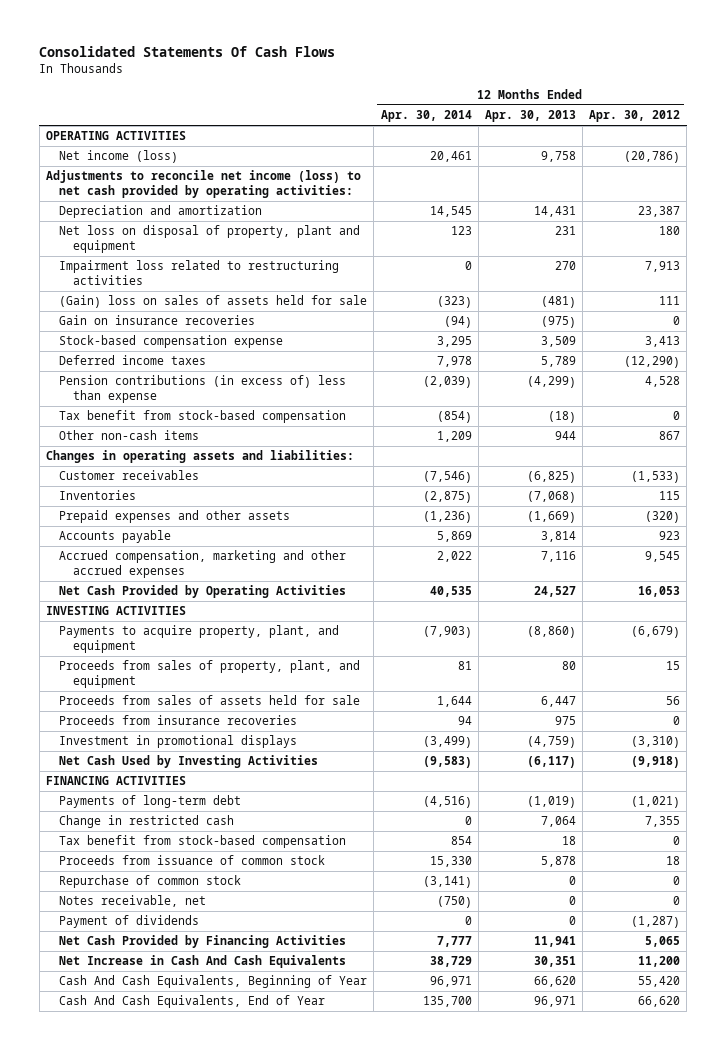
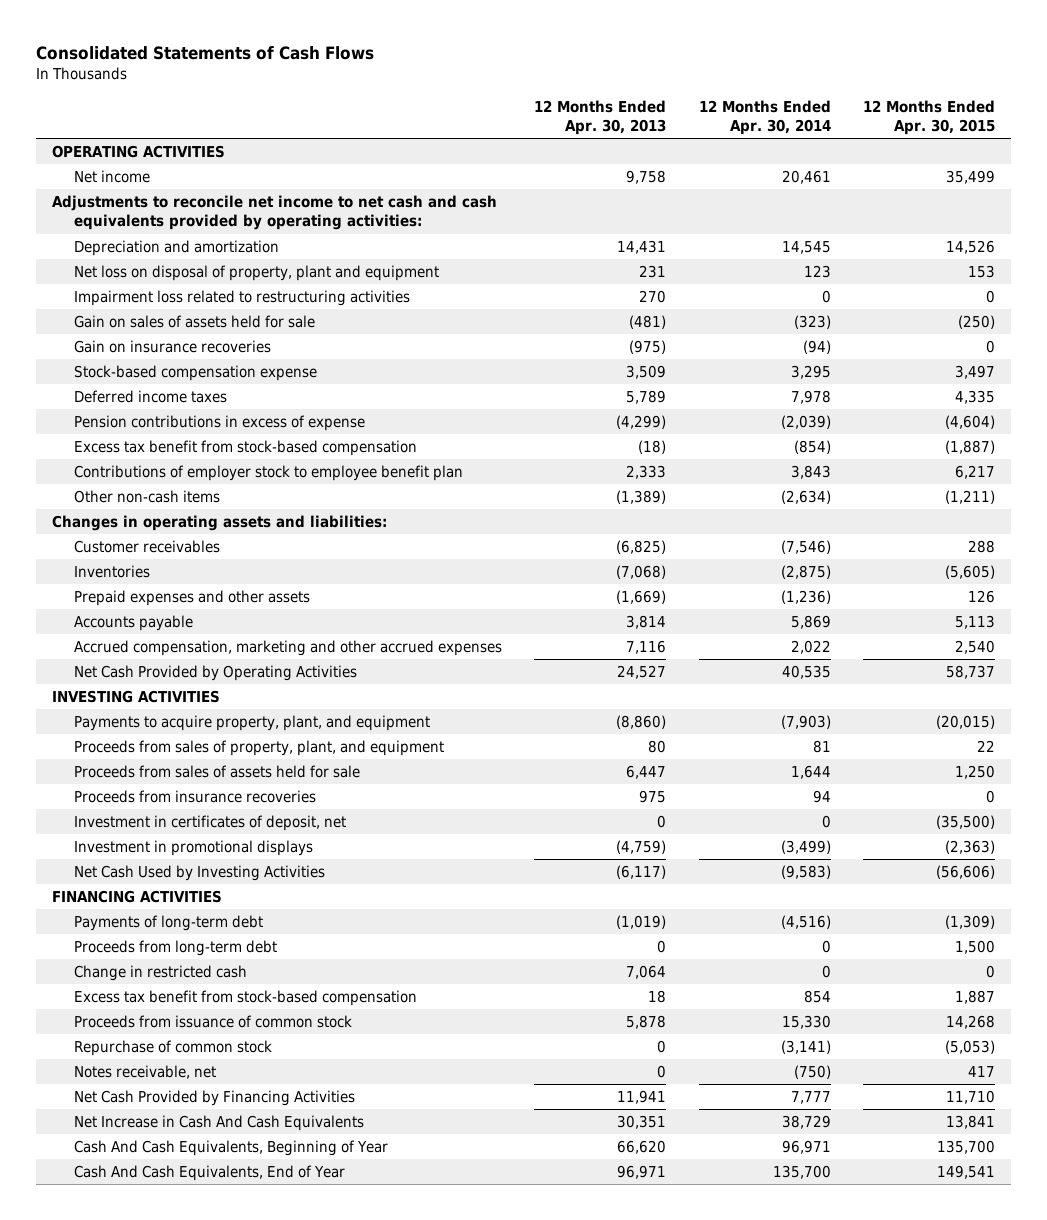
- Consolidated Statements Of Cash Flows
+ Consolidated Statements of Cash Flows
- | 12 Months Ended Apr. 30, 2014 | 12 Months Ended Apr. 30, 2013 | 12 Months Ended Apr. 30, 2012
+ | 12 Months Ended Apr. 30, 2013 | 12 Months Ended Apr. 30, 2014 | 12 Months Ended Apr. 30, 2015
- Net income (loss) | 20,461 | 9,758 | (20,786)
- Adjustments to reconcile net income (loss) to net cash provided by operating activities:
+ Net income | 9,758 | 20,461 | 35,499
+ Adjustments to reconcile net income to net cash and cash equivalents provided by operating activities:
- (Gain) loss on sales of assets held for sale | (323) | (481) | 111
+ Gain on sales of assets held for sale | (481) | (323) | (250)
- Pension contributions (in excess of) less than expense | (2,039) | (4,299) | 4,528
- Tax benefit from stock-based compensation | (854) | (18) | 0
- Other non-cash items | 1,209 | 944 | 867
+ Pension contributions in excess of expense | (4,299) | (2,039) | (4,604)
+ Excess tax benefit from stock-based compensation | (18) | (854) | (1,887)
+ Contributions of employer stock to employee benefit plan | 2,333 | 3,843 | 6,217
+ Other non-cash items | (1,389) | (2,634) | (1,211)
+ Investment in certificates of deposit, net | 0 | 0 | (35,500)
+ Proceeds from long-term debt | 0 | 0 | 1,500
- Tax benefit from stock-based compensation | 854 | 18 | 0
+ Excess tax benefit from stock-based compensation | 18 | 854 | 1,887
- Payment of dividends | 0 | 0 | (1,287)

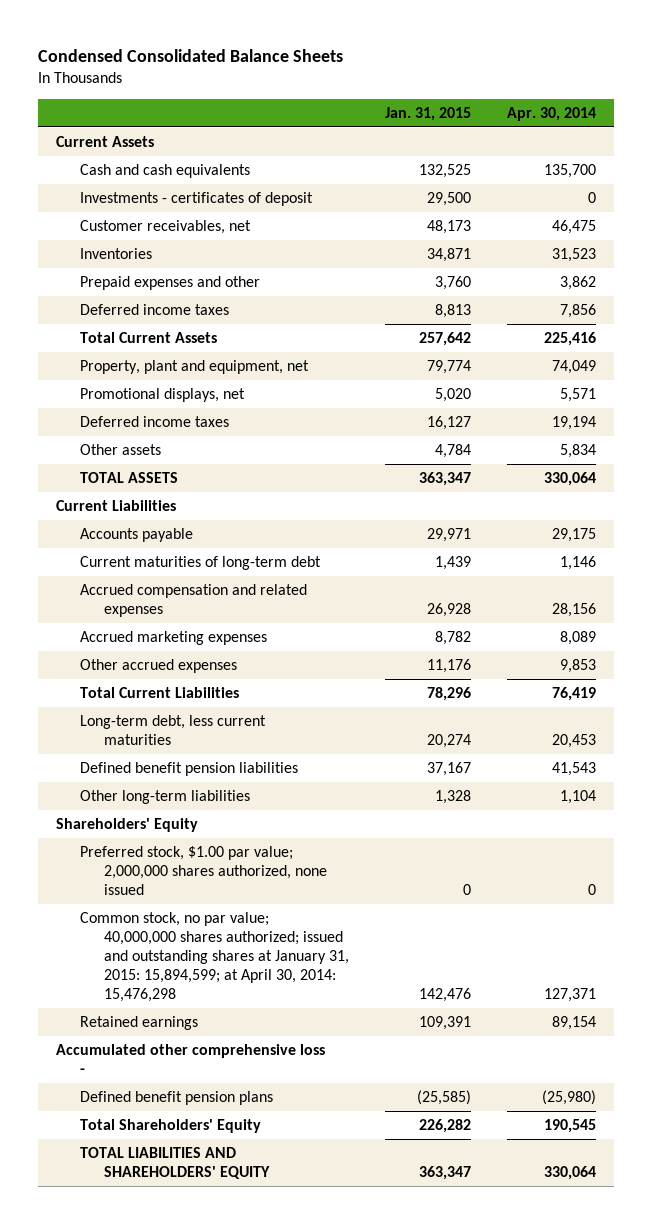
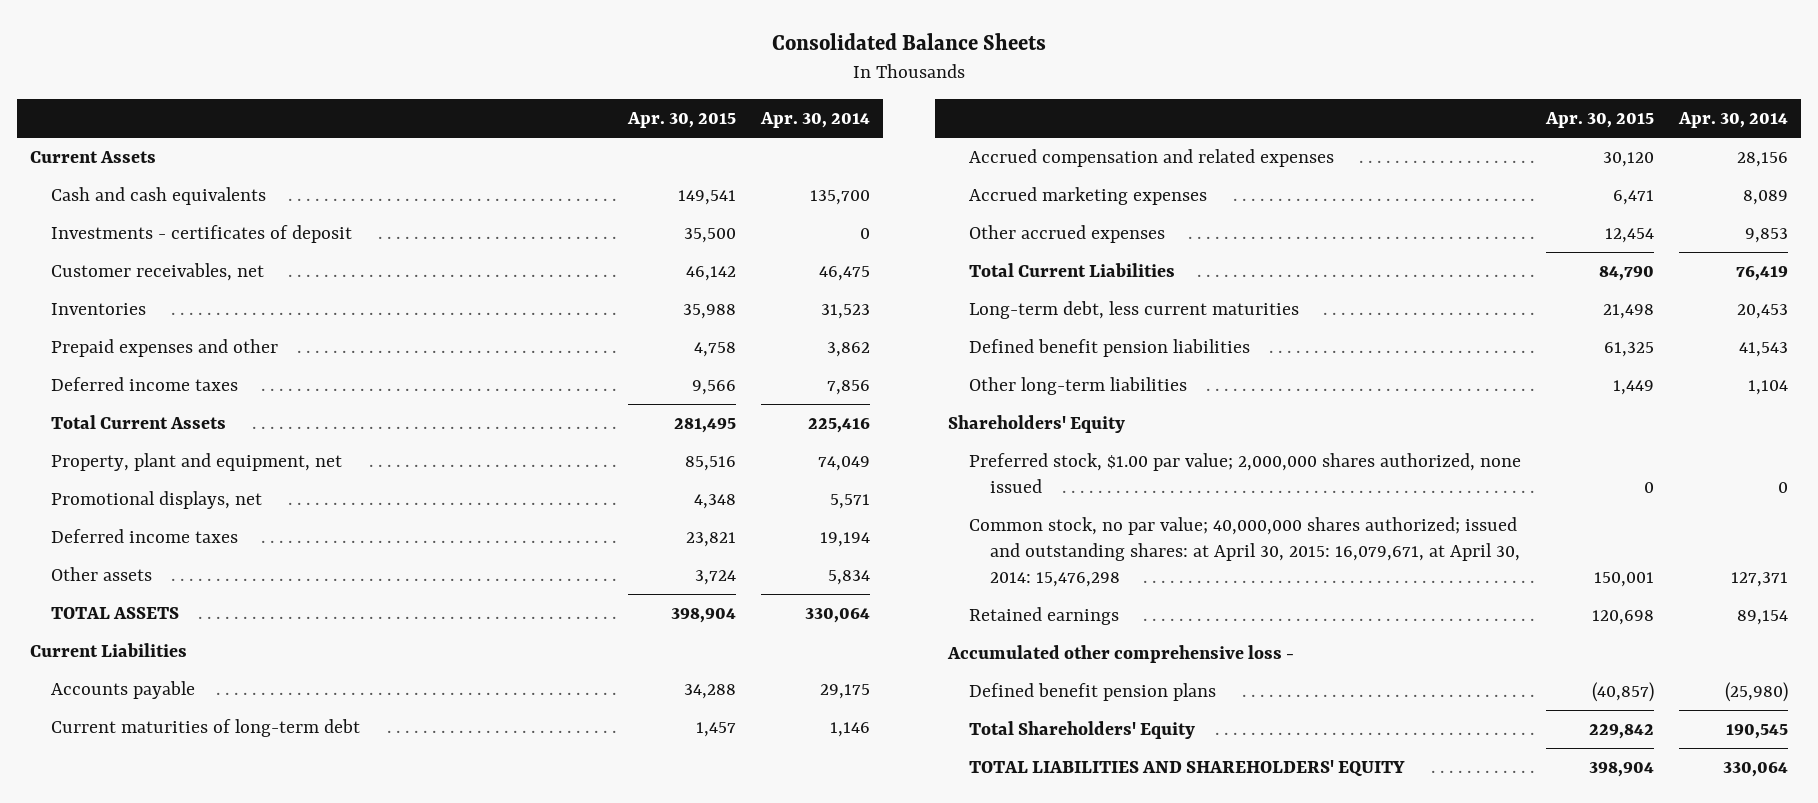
- Condensed Consolidated Balance Sheets
+ Consolidated Balance Sheets
- | Jan. 31, 2015 | Apr. 30, 2014
+ | Apr. 30, 2015 | Apr. 30, 2014
- Common stock, no par value; 40,000,000 shares authorized; issued and outstanding shares at January 31, 2015: 15,894,599; at April 30, 2014: 15,476,298 | 142,476 | 127,371
+ Common stock, no par value; 40,000,000 shares authorized; issued and outstanding shares: at April 30, 2015: 16,079,671, at April 30, 2014: 15,476,298 | 150,001 | 127,371

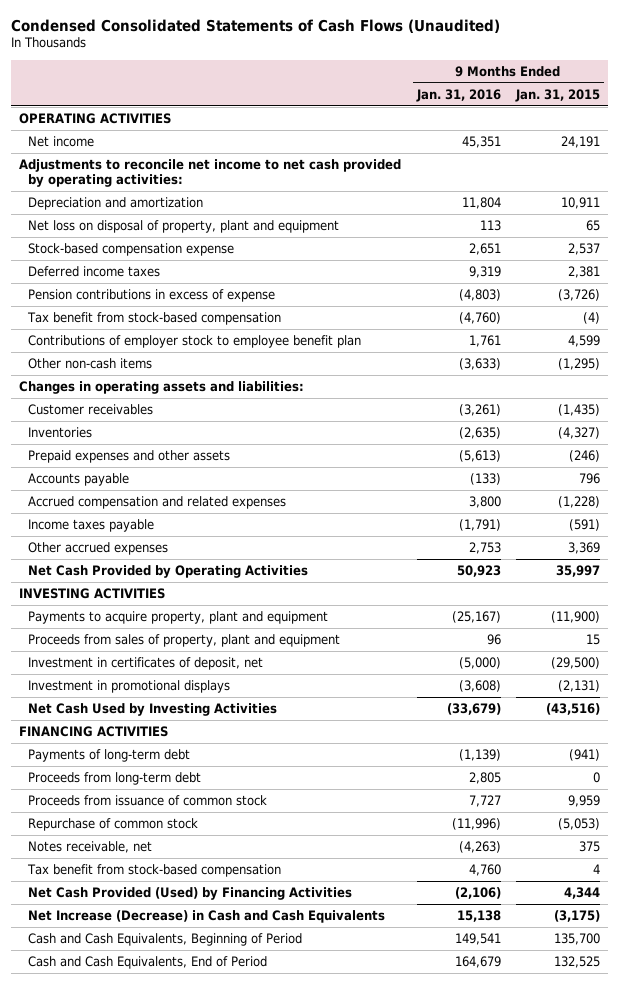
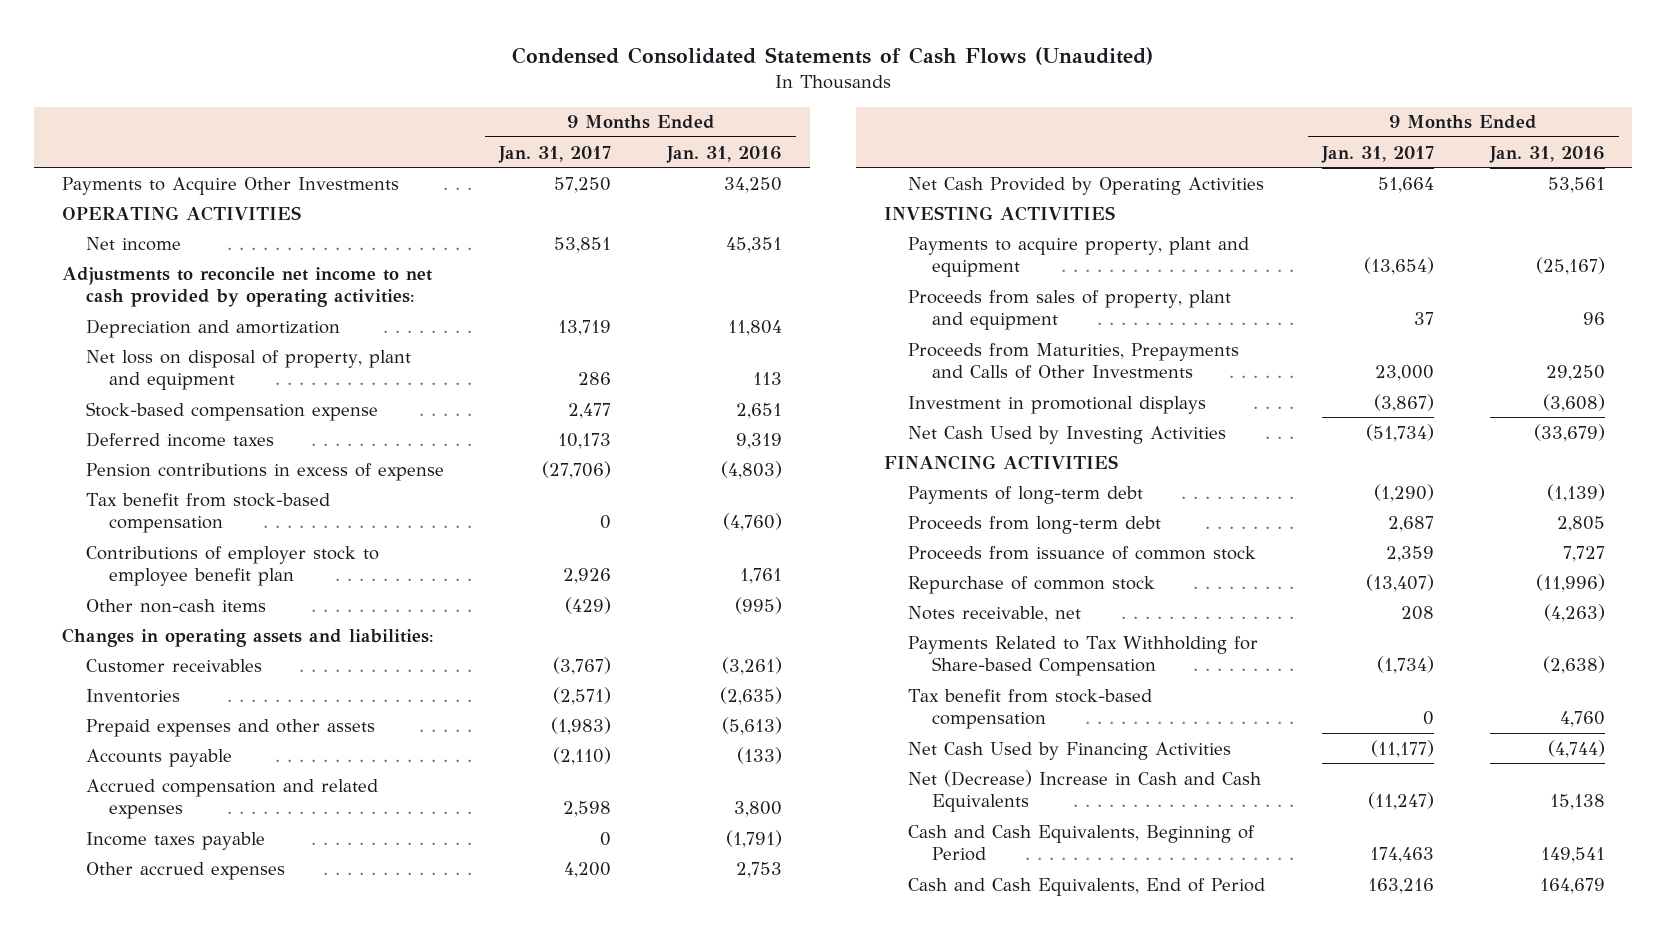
- | 9 Months Ended Jan. 31, 2016 | 9 Months Ended Jan. 31, 2015
+ | 9 Months Ended Jan. 31, 2017 | 9 Months Ended Jan. 31, 2016
+ Payments to Acquire Other Investments | 57,250 | 34,250
- Other non-cash items | (3,633) | (1,295)
+ Other non-cash items | (429) | (995)
- Net Cash Provided by Operating Activities | 50,923 | 35,997
+ Net Cash Provided by Operating Activities | 51,664 | 53,561
- Investment in certificates of deposit, net | (5,000) | (29,500)
+ Proceeds from Maturities, Prepayments and Calls of Other Investments | 23,000 | 29,250
+ Payments Related to Tax Withholding for Share-based Compensation | (1,734) | (2,638)
- Net Cash Provided (Used) by Financing Activities | (2,106) | 4,344
- Net Increase (Decrease) in Cash and Cash Equivalents | 15,138 | (3,175)
+ Net Cash Used by Financing Activities | (11,177) | (4,744)
+ Net (Decrease) Increase in Cash and Cash Equivalents | (11,247) | 15,138

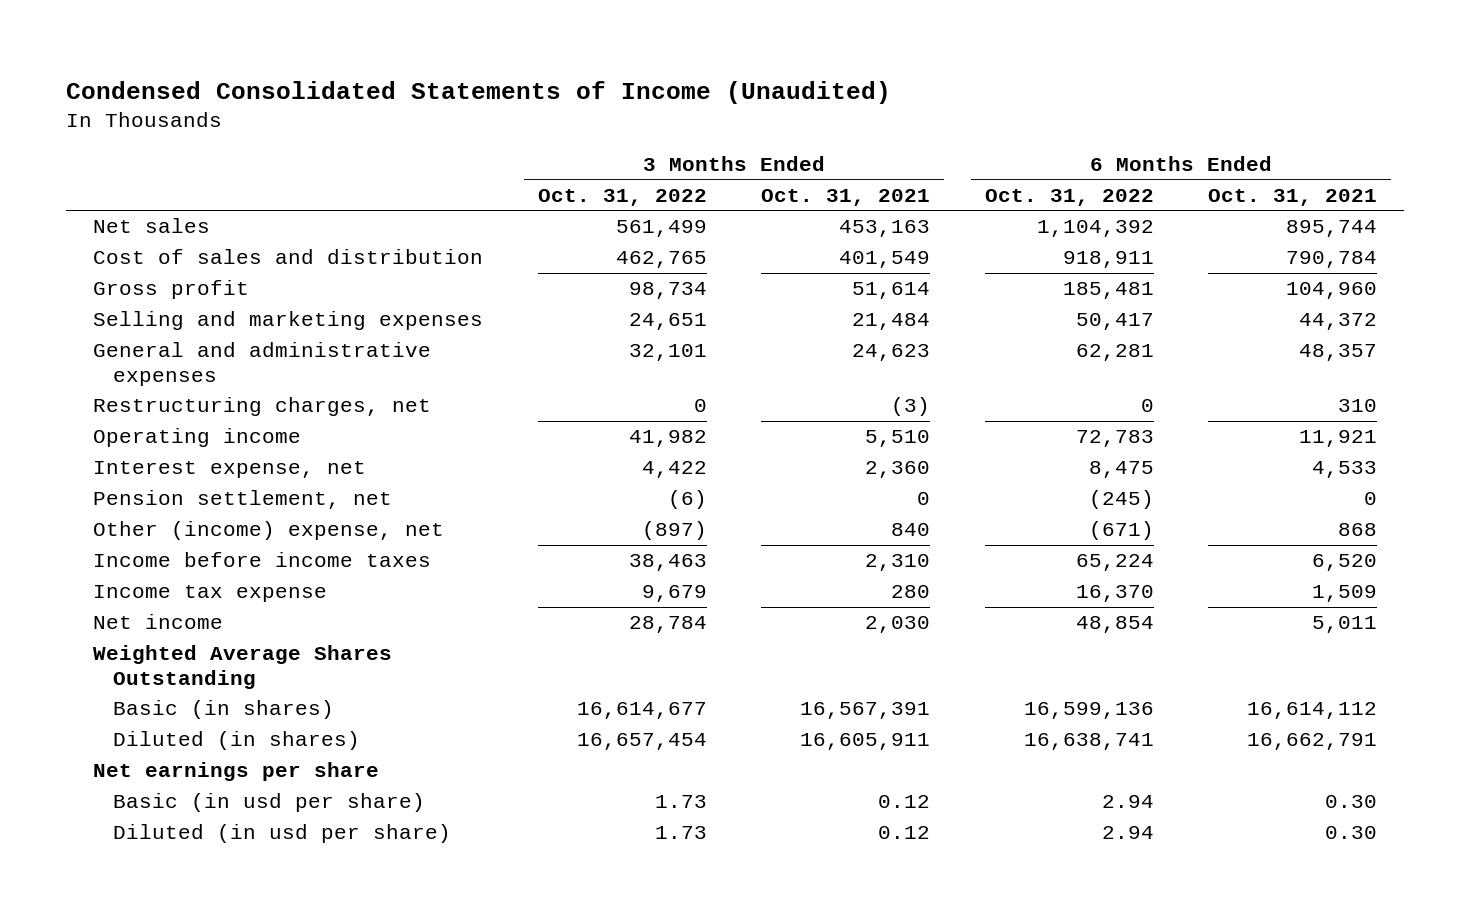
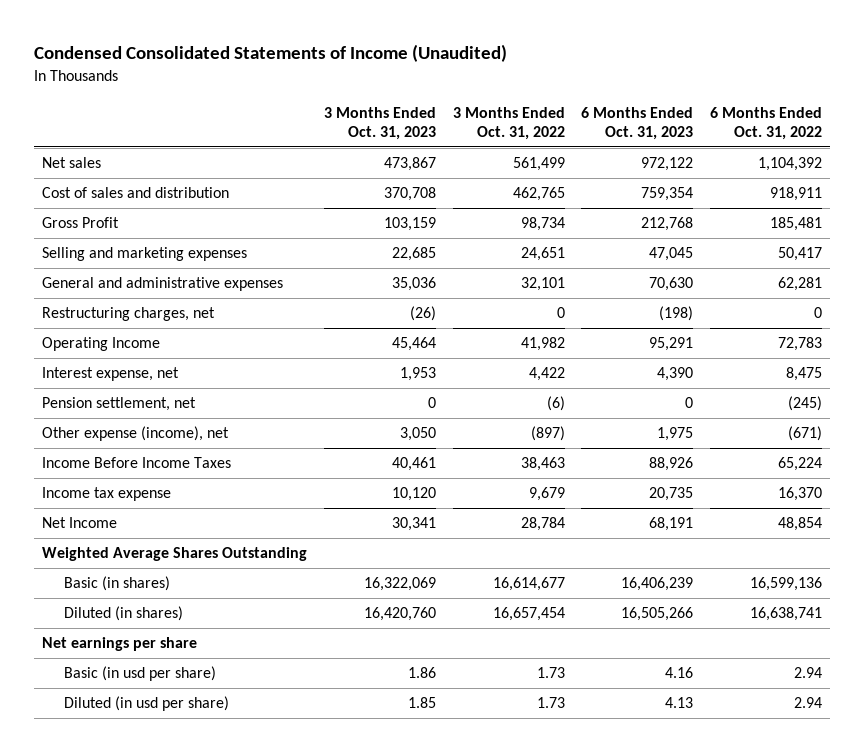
- | 3 Months Ended Oct. 31, 2022 | 3 Months Ended Oct. 31, 2021 | 6 Months Ended Oct. 31, 2022 | 6 Months Ended Oct. 31, 2021
+ | 3 Months Ended Oct. 31, 2023 | 3 Months Ended Oct. 31, 2022 | 6 Months Ended Oct. 31, 2023 | 6 Months Ended Oct. 31, 2022
- Gross profit | 98,734 | 51,614 | 185,481 | 104,960
+ Gross Profit | 103,159 | 98,734 | 212,768 | 185,481
- Operating income | 41,982 | 5,510 | 72,783 | 11,921
+ Operating Income | 45,464 | 41,982 | 95,291 | 72,783
- Other (income) expense, net | (897) | 840 | (671) | 868
- Income before income taxes | 38,463 | 2,310 | 65,224 | 6,520
+ Other expense (income), net | 3,050 | (897) | 1,975 | (671)
+ Income Before Income Taxes | 40,461 | 38,463 | 88,926 | 65,224
- Net income | 28,784 | 2,030 | 48,854 | 5,011
+ Net Income | 30,341 | 28,784 | 68,191 | 48,854

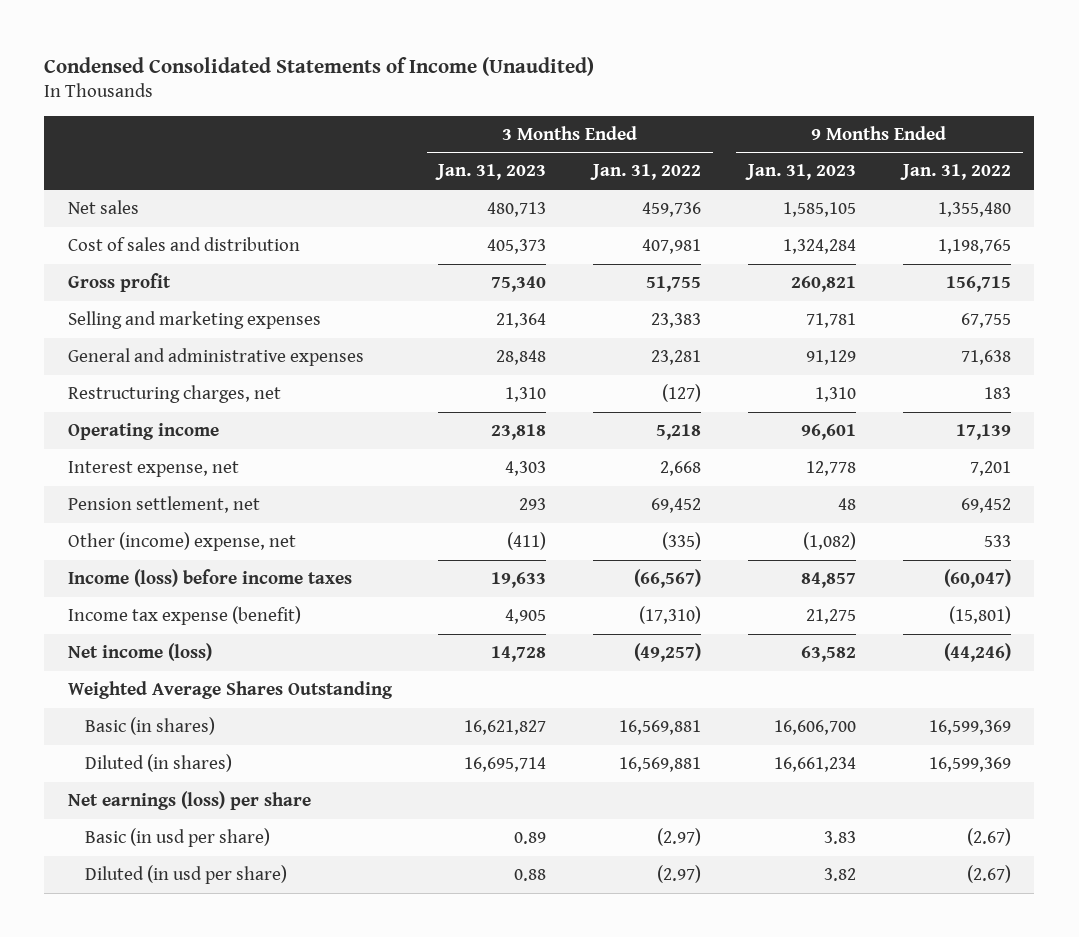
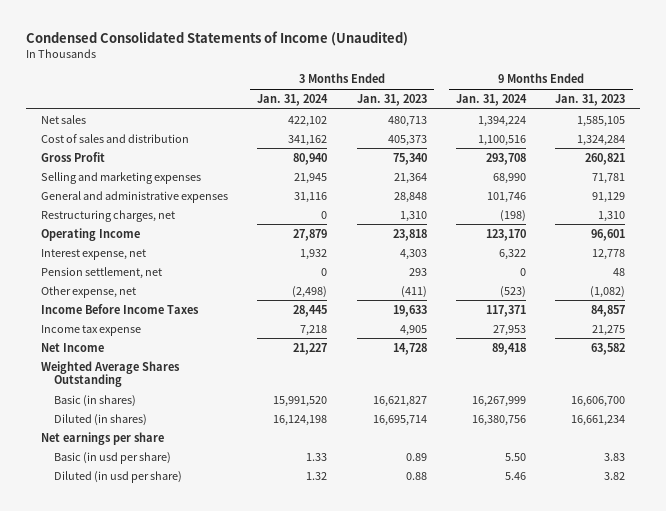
- | 3 Months Ended Jan. 31, 2023 | 3 Months Ended Jan. 31, 2022 | 9 Months Ended Jan. 31, 2023 | 9 Months Ended Jan. 31, 2022
+ | 3 Months Ended Jan. 31, 2024 | 3 Months Ended Jan. 31, 2023 | 9 Months Ended Jan. 31, 2024 | 9 Months Ended Jan. 31, 2023
- Gross profit | 75,340 | 51,755 | 260,821 | 156,715
+ Gross Profit | 80,940 | 75,340 | 293,708 | 260,821
- Operating income | 23,818 | 5,218 | 96,601 | 17,139
+ Operating Income | 27,879 | 23,818 | 123,170 | 96,601
- Other (income) expense, net | (411) | (335) | (1,082) | 533
- Income (loss) before income taxes | 19,633 | (66,567) | 84,857 | (60,047)
- Income tax expense (benefit) | 4,905 | (17,310) | 21,275 | (15,801)
- Net income (loss) | 14,728 | (49,257) | 63,582 | (44,246)
+ Other expense, net | (2,498) | (411) | (523) | (1,082)
+ Income Before Income Taxes | 28,445 | 19,633 | 117,371 | 84,857
+ Income tax expense | 7,218 | 4,905 | 27,953 | 21,275
+ Net Income | 21,227 | 14,728 | 89,418 | 63,582
- Net earnings (loss) per share
+ Net earnings per share

